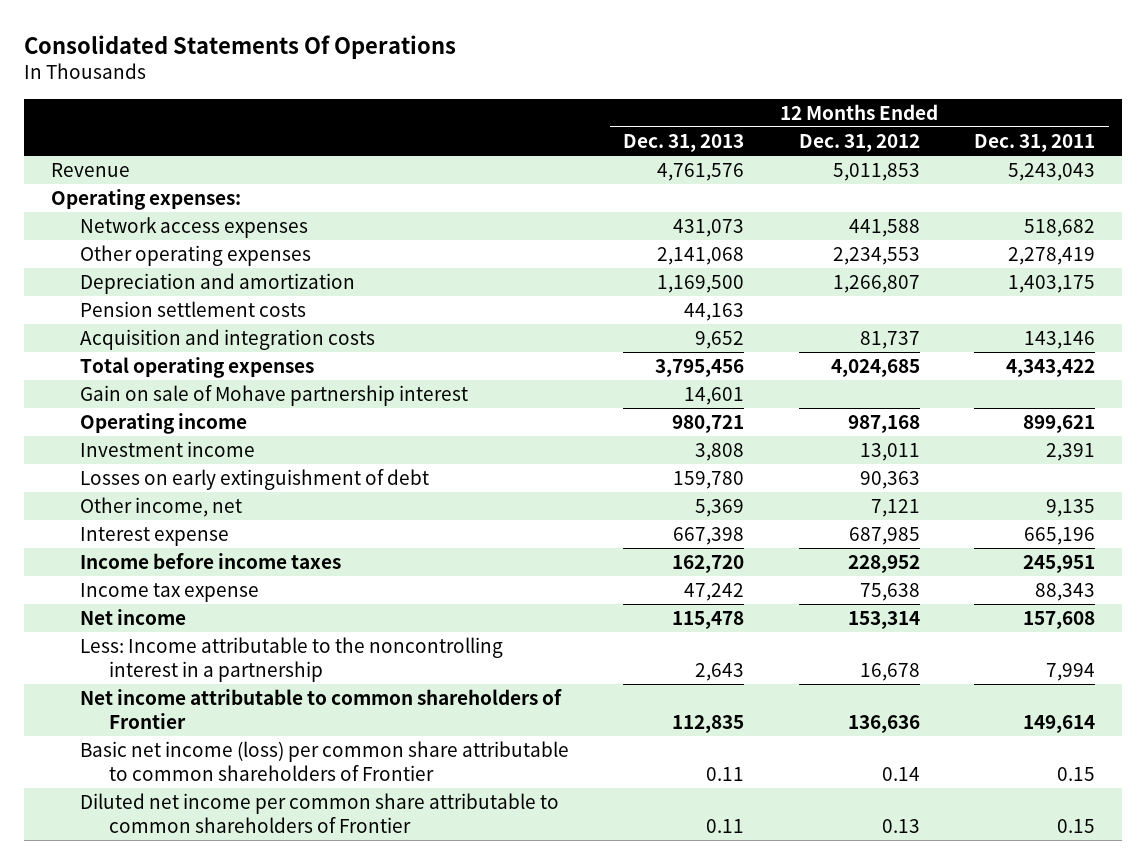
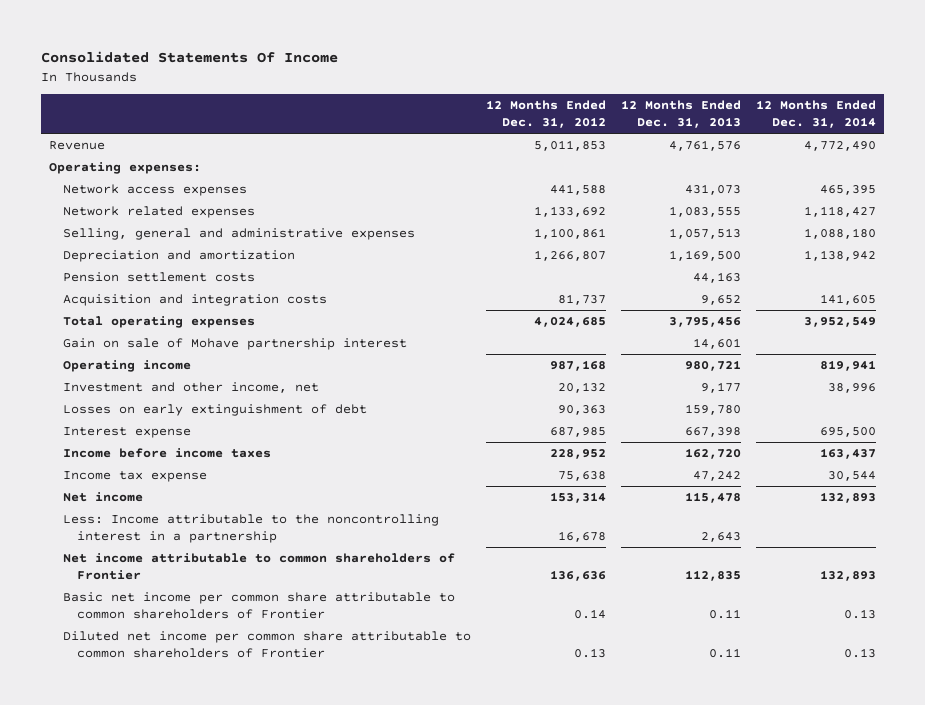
- Consolidated Statements Of Operations
+ Consolidated Statements Of Income
- | 12 Months Ended Dec. 31, 2013 | 12 Months Ended Dec. 31, 2012 | 12 Months Ended Dec. 31, 2011
+ | 12 Months Ended Dec. 31, 2012 | 12 Months Ended Dec. 31, 2013 | 12 Months Ended Dec. 31, 2014
- Other operating expenses | 2,141,068 | 2,234,553 | 2,278,419
+ Network related expenses | 1,133,692 | 1,083,555 | 1,118,427
+ Selling, general and administrative expenses | 1,100,861 | 1,057,513 | 1,088,180
- Investment income | 3,808 | 13,011 | 2,391
+ Investment and other income, net | 20,132 | 9,177 | 38,996
- Other income, net | 5,369 | 7,121 | 9,135
- Basic net income (loss) per common share attributable to common shareholders of Frontier | 0.11 | 0.14 | 0.15
+ Basic net income per common share attributable to common shareholders of Frontier | 0.14 | 0.11 | 0.13

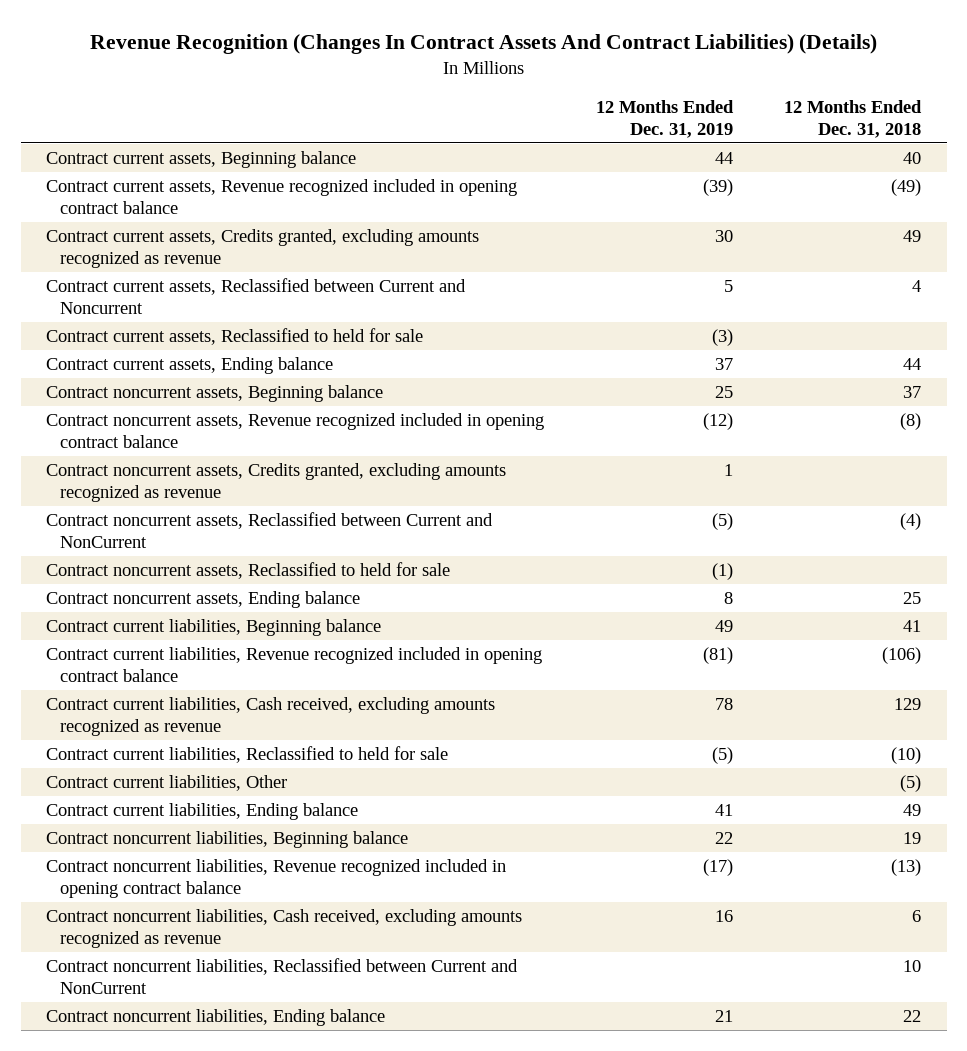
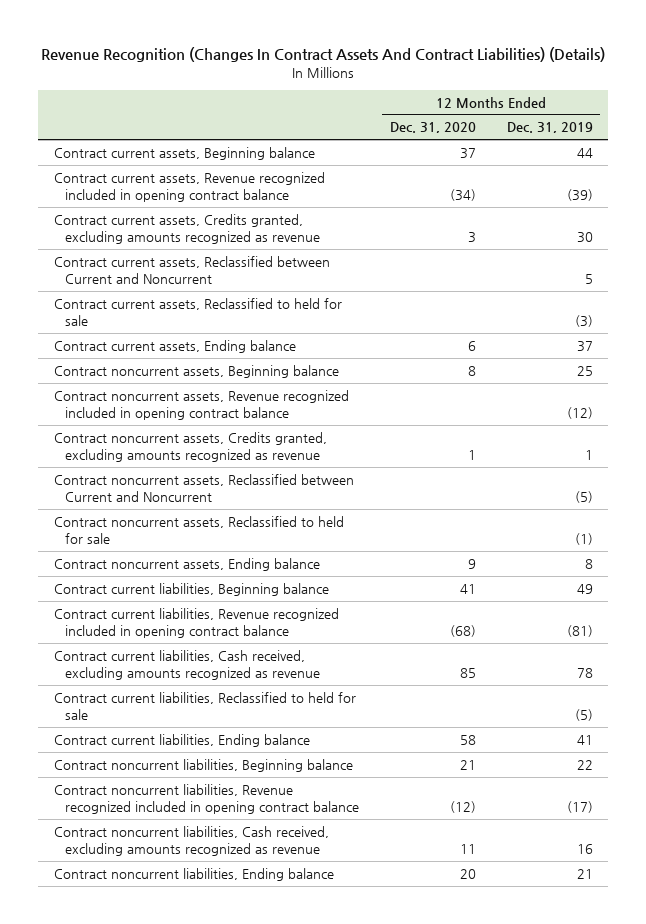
- | 12 Months Ended Dec. 31, 2019 | 12 Months Ended Dec. 31, 2018
+ | 12 Months Ended Dec. 31, 2020 | 12 Months Ended Dec. 31, 2019
- Contract noncurrent assets, Reclassified between Current and NonCurrent | (5) | (4)
+ Contract noncurrent assets, Reclassified between Current and Noncurrent | | (5)
- Contract current liabilities, Other | | (5)
- Contract noncurrent liabilities, Reclassified between Current and NonCurrent | | 10

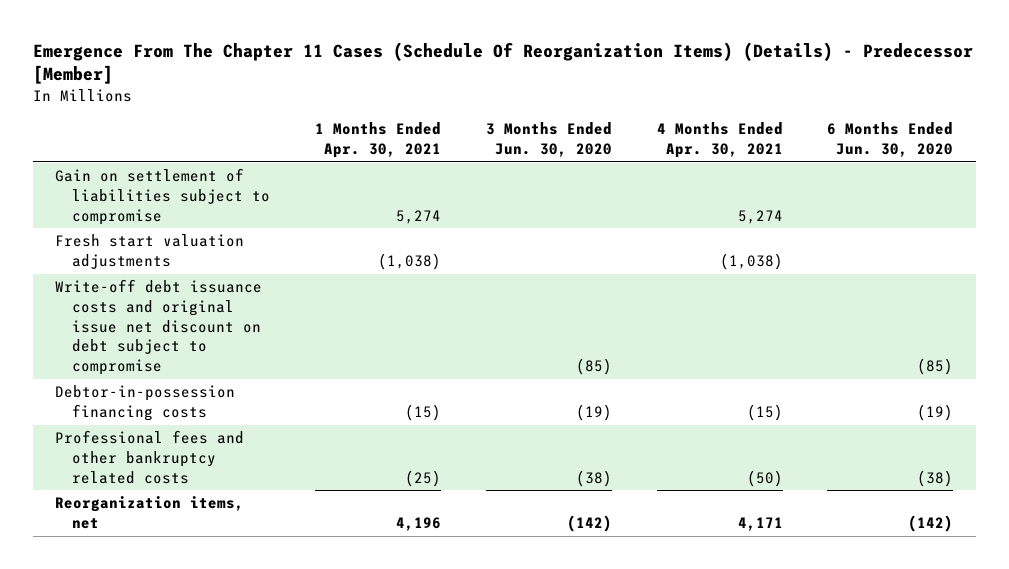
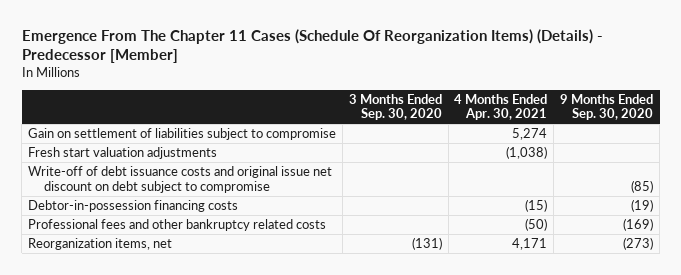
- | 1 Months Ended Apr. 30, 2021 | 3 Months Ended Jun. 30, 2020 | 4 Months Ended Apr. 30, 2021 | 6 Months Ended Jun. 30, 2020
+ | 3 Months Ended Sep. 30, 2020 | 4 Months Ended Apr. 30, 2021 | 9 Months Ended Sep. 30, 2020
- Write-off debt issuance costs and original issue net discount on debt subject to compromise | | (85) | | (85)
+ Write-off of debt issuance costs and original issue net discount on debt subject to compromise | | | (85)

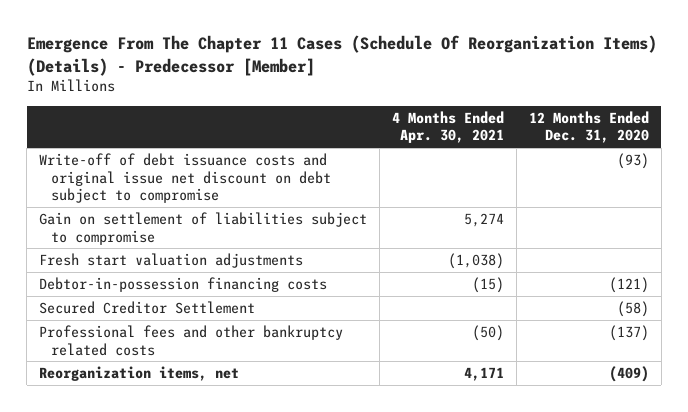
- | 3 Months Ended Sep. 30, 2020 | 4 Months Ended Apr. 30, 2021 | 9 Months Ended Sep. 30, 2020
+ | 4 Months Ended Apr. 30, 2021 | 12 Months Ended Dec. 31, 2020
moved up: Write-off of debt issuance costs and original issue net discount on debt subject to compromise | | (93)
+ Secured Creditor Settlement | | (58)

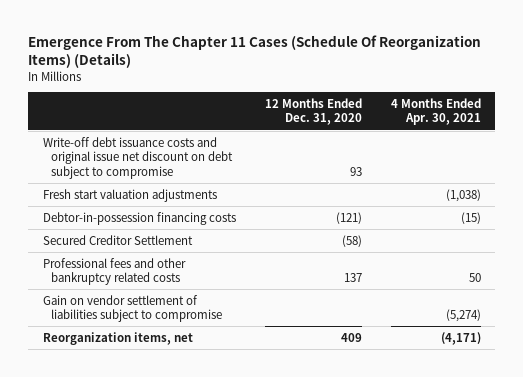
- Emergence From The Chapter 11 Cases (Schedule Of Reorganization Items) (Details) - Predecessor [Member]
+ Emergence From The Chapter 11 Cases (Schedule Of Reorganization Items) (Details)
- | 4 Months Ended Apr. 30, 2021 | 12 Months Ended Dec. 31, 2020
+ | 12 Months Ended Dec. 31, 2020 | 4 Months Ended Apr. 30, 2021
- Write-off of debt issuance costs and original issue net discount on debt subject to compromise | | (93)
- Gain on settlement of liabilities subject to compromise | 5,274 |
+ Write-off debt issuance costs and original issue net discount on debt subject to compromise | 93 |
- Professional fees and other bankruptcy related costs | (50) | (137)
- Reorganization items, net | 4,171 | (409)
+ Professional fees and other bankruptcy related costs | 137 | 50
+ Gain on vendor settlement of liabilities subject to compromise | | (5,274)
+ Reorganization items, net | 409 | (4,171)

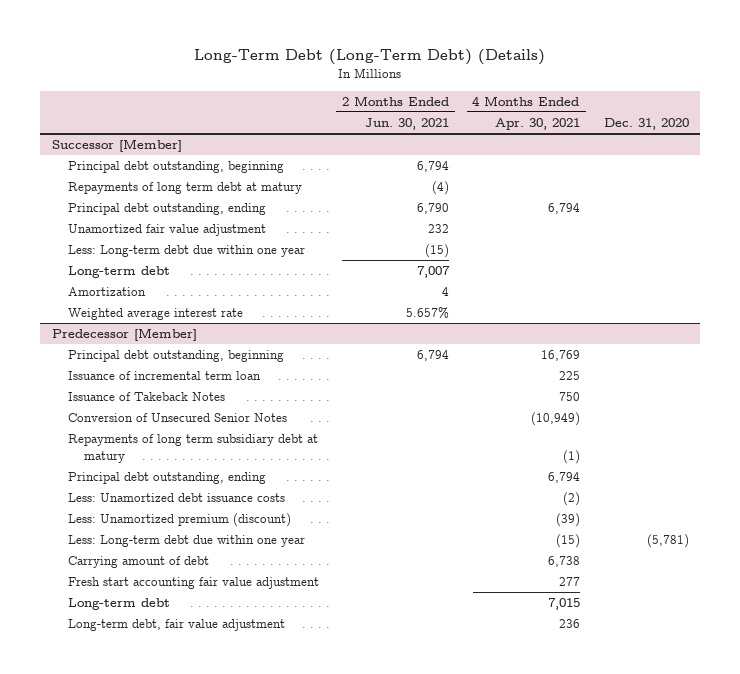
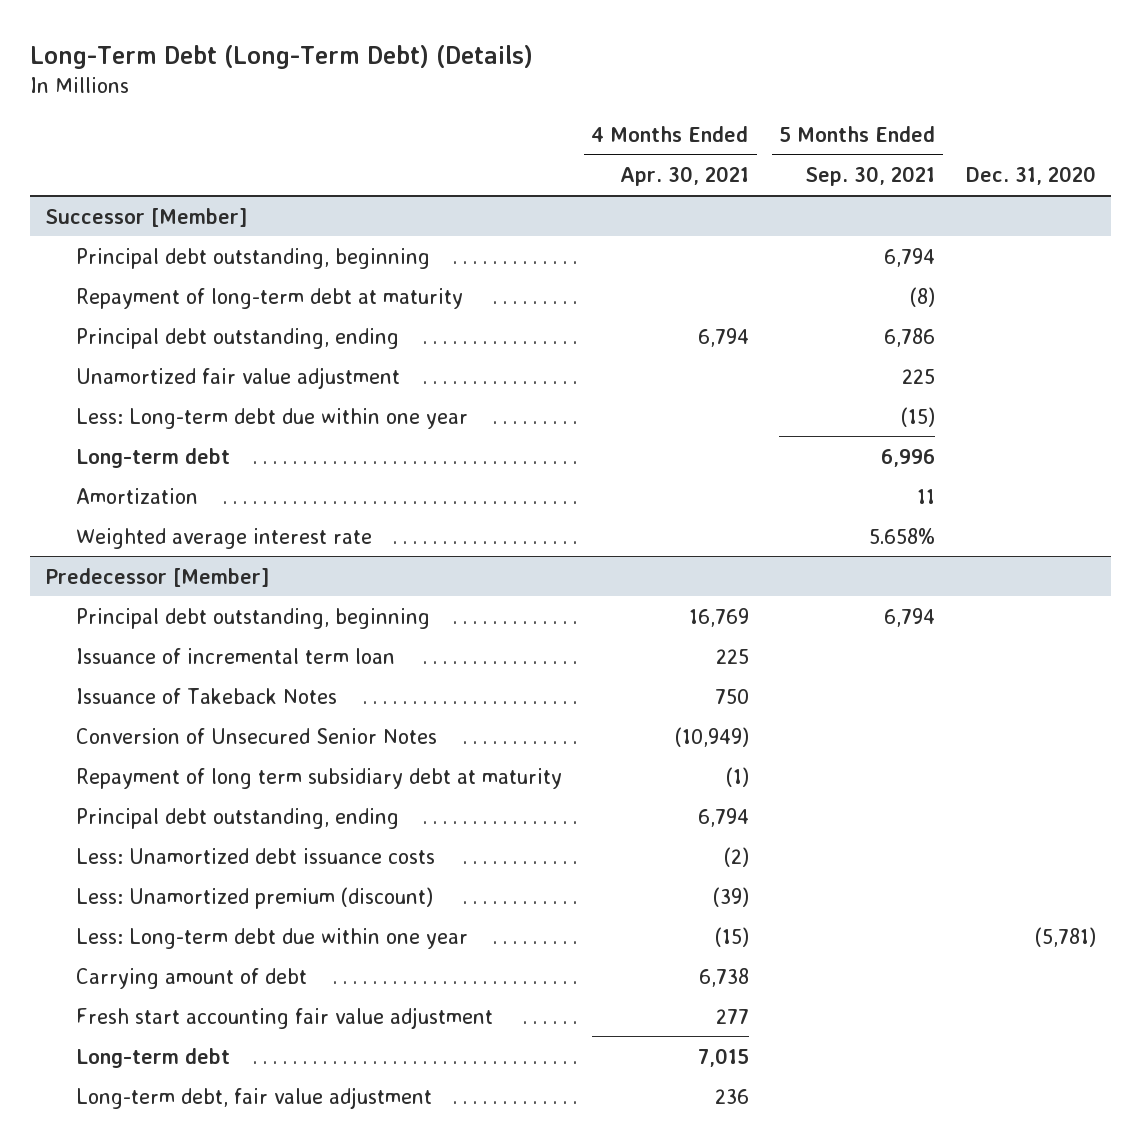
- | 2 Months Ended Jun. 30, 2021 | 4 Months Ended Apr. 30, 2021 | Dec. 31, 2020
+ | 4 Months Ended Apr. 30, 2021 | 5 Months Ended Sep. 30, 2021 | Dec. 31, 2020
@ Successor [Member]
- Repayments of long term debt at matury | (4) | |
+ Repayment of long-term debt at maturity | | (8) |
@ Predecessor [Member]
- Repayments of long term subsidiary debt at matury | | (1) |
+ Repayment of long term subsidiary debt at maturity | (1) | |

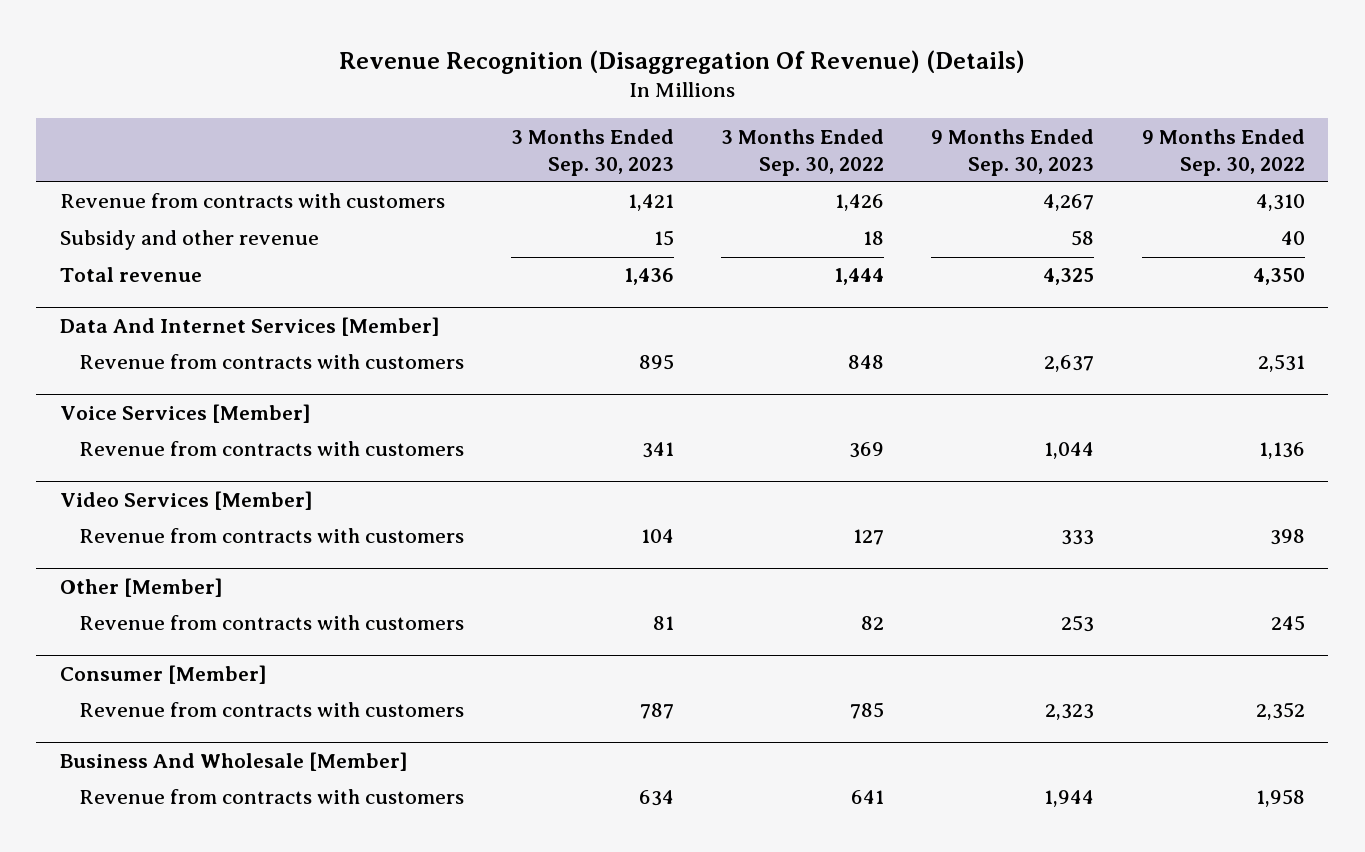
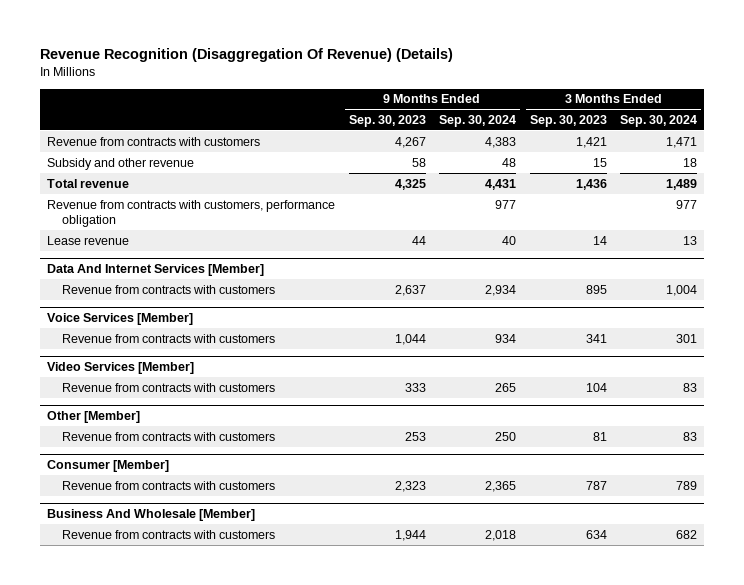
- | 3 Months Ended Sep. 30, 2023 | 3 Months Ended Sep. 30, 2022 | 9 Months Ended Sep. 30, 2023 | 9 Months Ended Sep. 30, 2022
+ | 9 Months Ended Sep. 30, 2023 | 9 Months Ended Sep. 30, 2024 | 3 Months Ended Sep. 30, 2023 | 3 Months Ended Sep. 30, 2024
+ Revenue from contracts with customers, performance obligation | | 977 | | 977
+ Lease revenue | 44 | 40 | 14 | 13

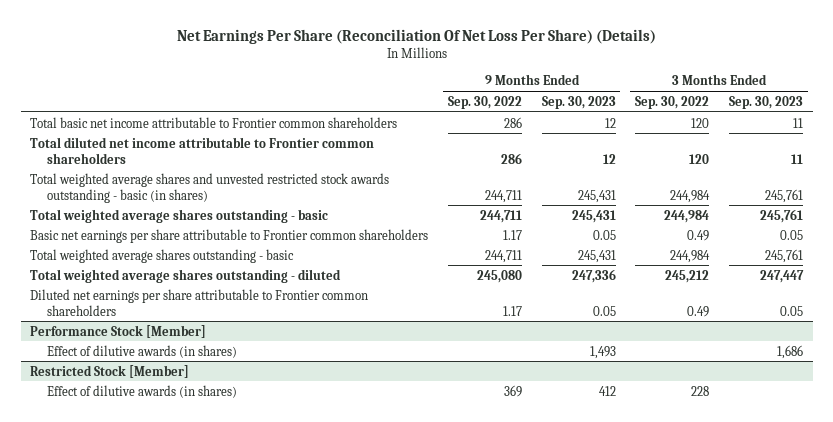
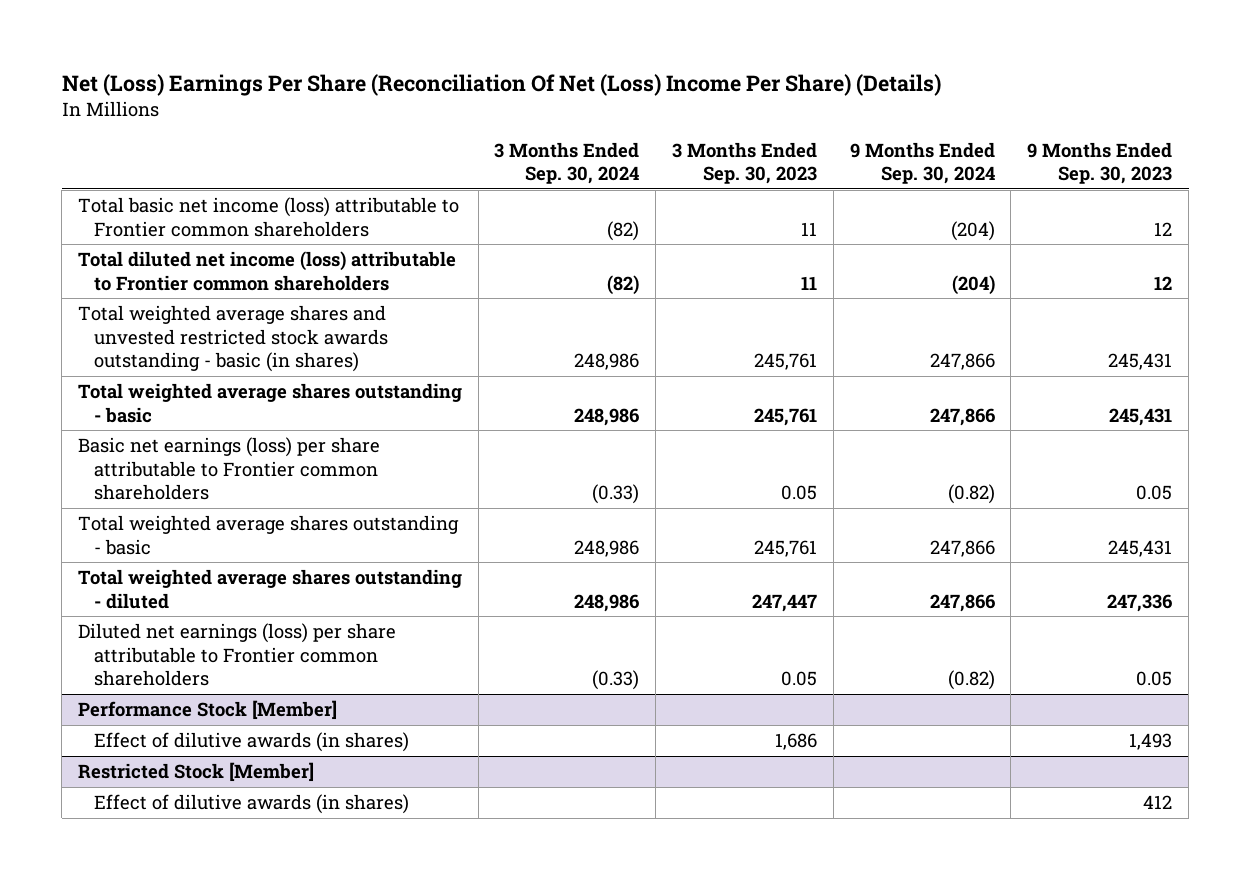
- Net Earnings Per Share (Reconciliation Of Net Loss Per Share) (Details)
+ Net (Loss) Earnings Per Share (Reconciliation Of Net (Loss) Income Per Share) (Details)
- | 9 Months Ended Sep. 30, 2022 | 9 Months Ended Sep. 30, 2023 | 3 Months Ended Sep. 30, 2022 | 3 Months Ended Sep. 30, 2023
+ | 3 Months Ended Sep. 30, 2024 | 3 Months Ended Sep. 30, 2023 | 9 Months Ended Sep. 30, 2024 | 9 Months Ended Sep. 30, 2023
- Total basic net income attributable to Frontier common shareholders | 286 | 12 | 120 | 11
- Total diluted net income attributable to Frontier common shareholders | 286 | 12 | 120 | 11
+ Total basic net income (loss) attributable to Frontier common shareholders | (82) | 11 | (204) | 12
+ Total diluted net income (loss) attributable to Frontier common shareholders | (82) | 11 | (204) | 12
- Basic net earnings per share attributable to Frontier common shareholders | 1.17 | 0.05 | 0.49 | 0.05
+ Basic net earnings (loss) per share attributable to Frontier common shareholders | (0.33) | 0.05 | (0.82) | 0.05
- Diluted net earnings per share attributable to Frontier common shareholders | 1.17 | 0.05 | 0.49 | 0.05
+ Diluted net earnings (loss) per share attributable to Frontier common shareholders | (0.33) | 0.05 | (0.82) | 0.05

